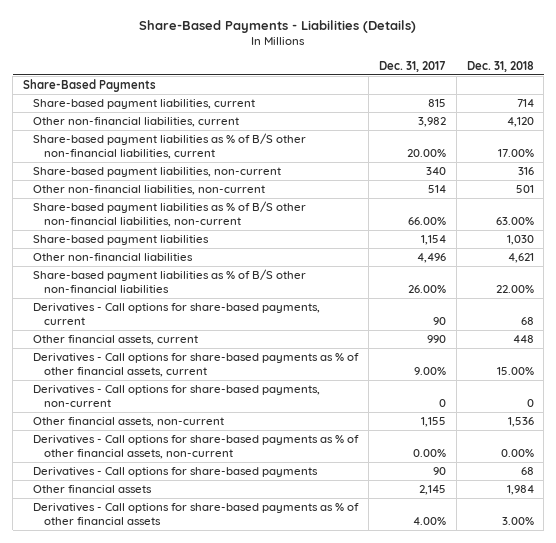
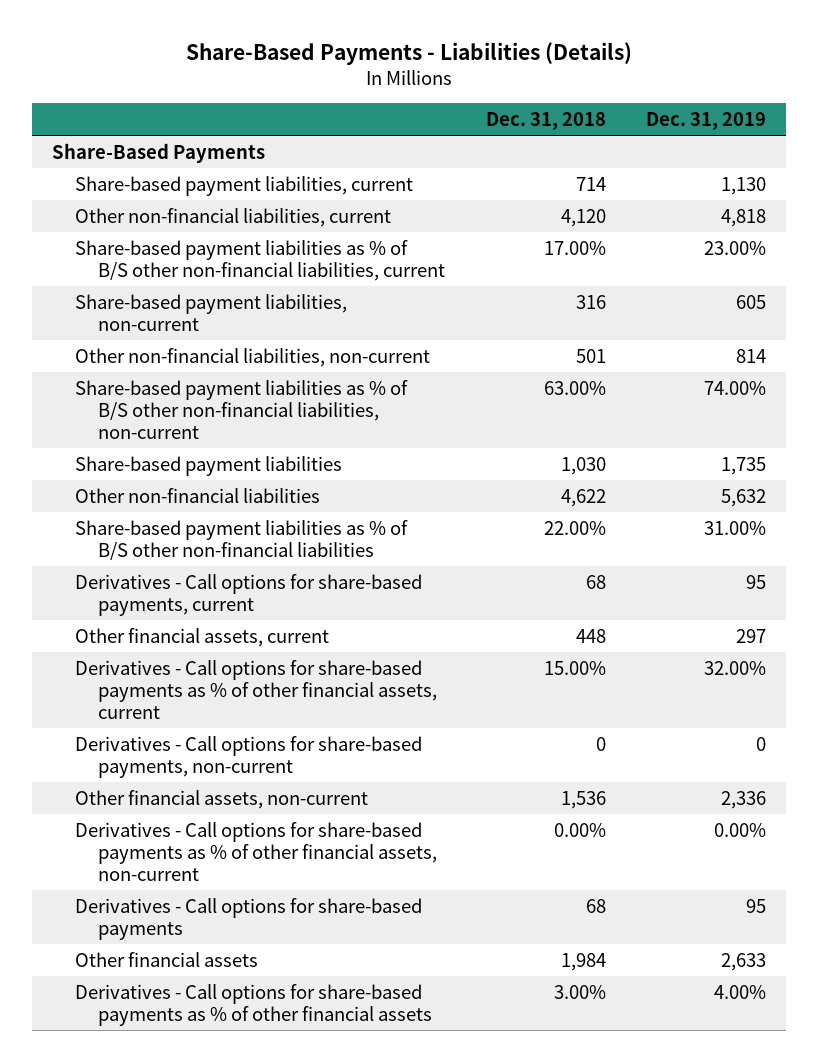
- | Dec. 31, 2017 | Dec. 31, 2018
+ | Dec. 31, 2018 | Dec. 31, 2019
- Other non-financial liabilities | 4,496 | 4,621
+ Other non-financial liabilities | 4,622 | 5,632

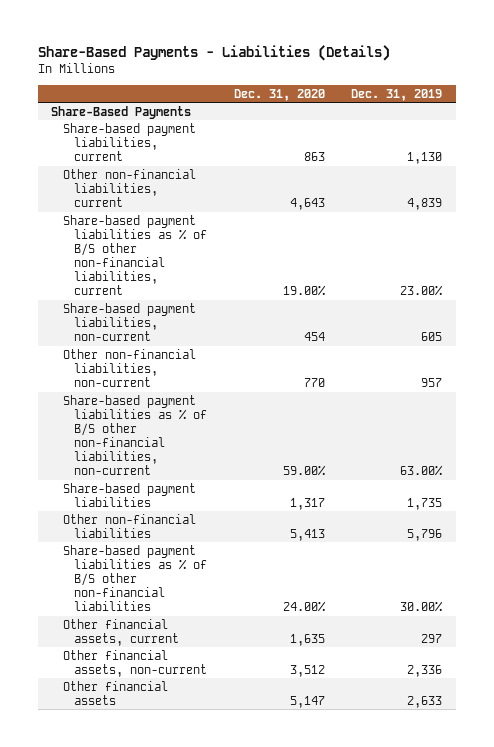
- | Dec. 31, 2018 | Dec. 31, 2019
+ | Dec. 31, 2020 | Dec. 31, 2019
- Other non-financial liabilities, current | 4,120 | 4,818
+ Other non-financial liabilities, current | 4,643 | 4,839
- Other non-financial liabilities, non-current | 501 | 814
- Share-based payment liabilities as % of B/S other non-financial liabilities, non-current | 63.00% | 74.00%
+ Other non-financial liabilities, non-current | 770 | 957
+ Share-based payment liabilities as % of B/S other non-financial liabilities, non-current | 59.00% | 63.00%
- Other non-financial liabilities | 4,622 | 5,632
- Share-based payment liabilities as % of B/S other non-financial liabilities | 22.00% | 31.00%
- Derivatives - Call options for share-based payments, current | 68 | 95
+ Other non-financial liabilities | 5,413 | 5,796
+ Share-based payment liabilities as % of B/S other non-financial liabilities | 24.00% | 30.00%
- Derivatives - Call options for share-based payments as % of other financial assets, current | 15.00% | 32.00%
- Derivatives - Call options for share-based payments, non-current | 0 | 0
- Derivatives - Call options for share-based payments as % of other financial assets, non-current | 0.00% | 0.00%
- Derivatives - Call options for share-based payments | 68 | 95
- Derivatives - Call options for share-based payments as % of other financial assets | 3.00% | 4.00%

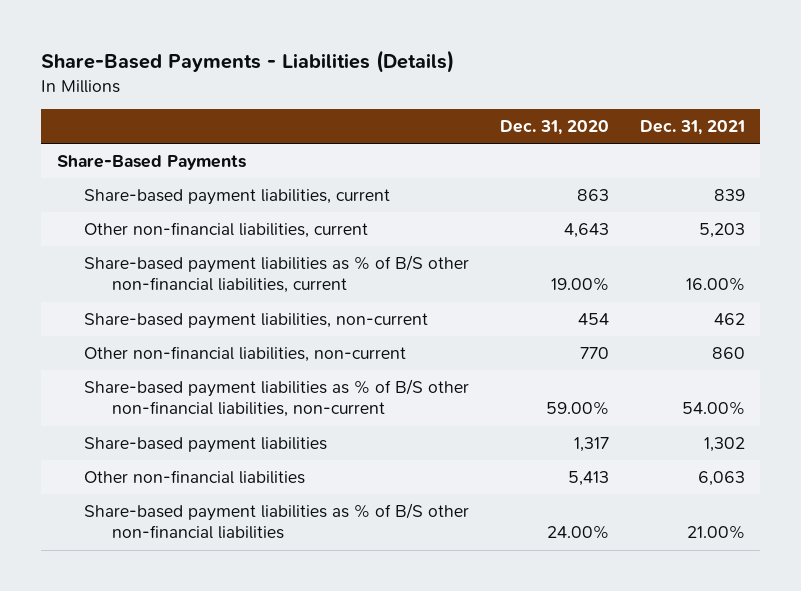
- | Dec. 31, 2020 | Dec. 31, 2019
+ | Dec. 31, 2020 | Dec. 31, 2021
- Other financial assets, current | 1,635 | 297
- Other financial assets, non-current | 3,512 | 2,336
- Other financial assets | 5,147 | 2,633

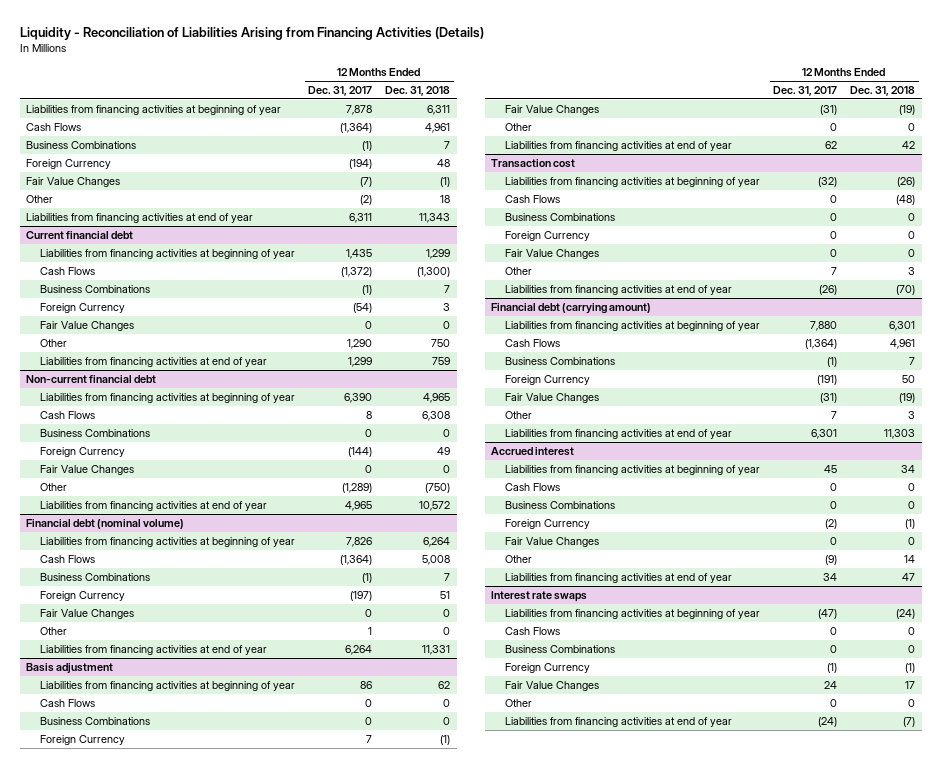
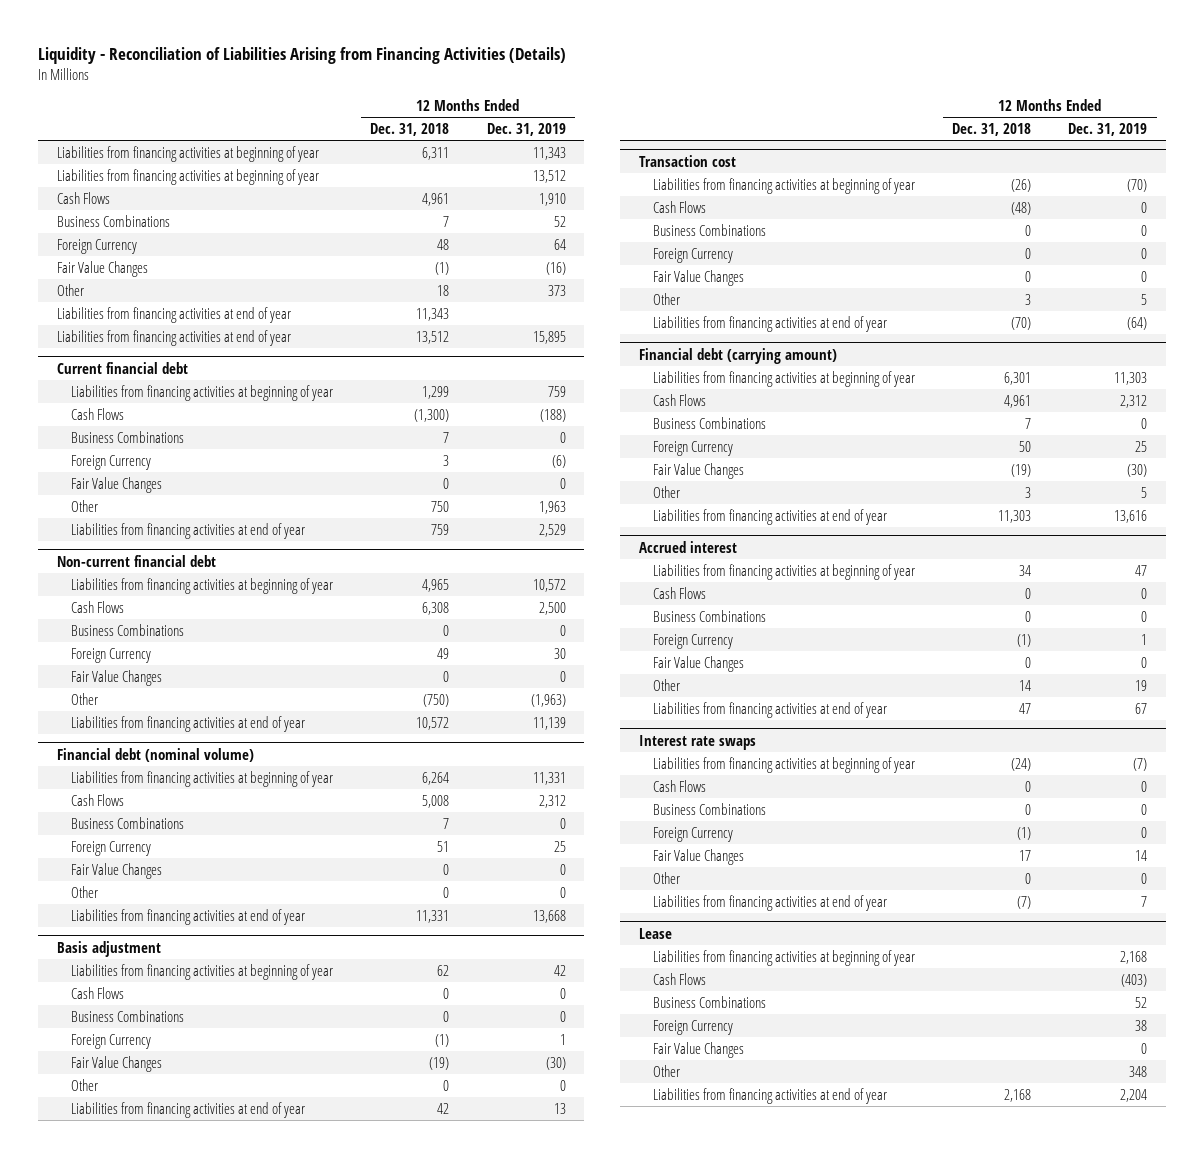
- | 12 Months Ended Dec. 31, 2017 | 12 Months Ended Dec. 31, 2018
+ | 12 Months Ended Dec. 31, 2018 | 12 Months Ended Dec. 31, 2019
+ Liabilities from financing activities at beginning of year | | 13,512
+ Liabilities from financing activities at end of year | 13,512 | 15,895
+ Lease
+ Liabilities from financing activities at beginning of year | | 2,168
+ Cash Flows | | (403)
+ Business Combinations | | 52
+ Foreign Currency | | 38
+ Fair Value Changes | | 0
+ Other | | 348
+ Liabilities from financing activities at end of year | 2,168 | 2,204

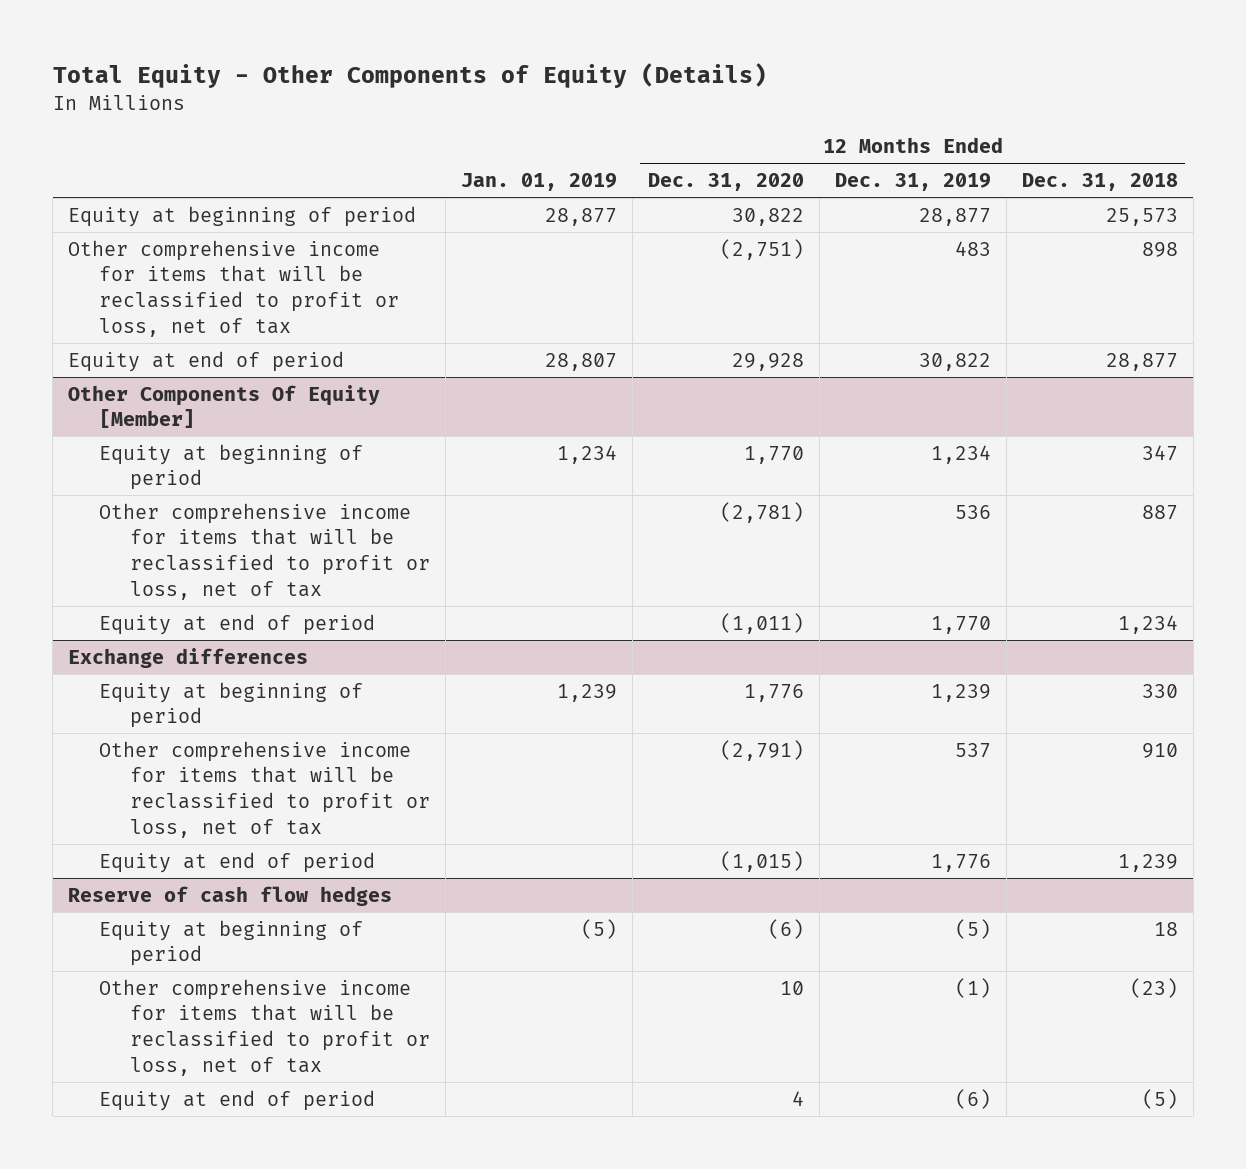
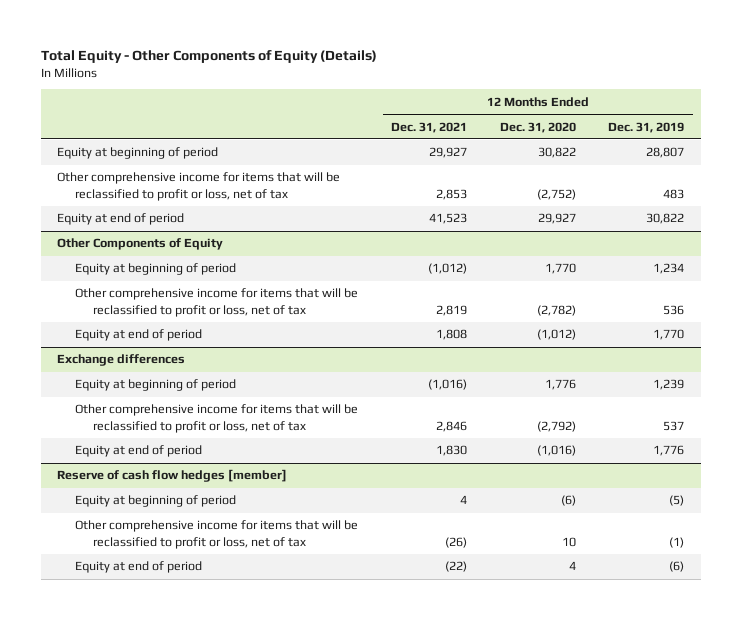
- | Jan. 01, 2019 | 12 Months Ended Dec. 31, 2020 | 12 Months Ended Dec. 31, 2019 | 12 Months Ended Dec. 31, 2018
+ | 12 Months Ended Dec. 31, 2021 | 12 Months Ended Dec. 31, 2020 | 12 Months Ended Dec. 31, 2019
- Equity at beginning of period | 28,877 | 30,822 | 28,877 | 25,573
- Other comprehensive income for items that will be reclassified to profit or loss, net of tax | | (2,751) | 483 | 898
- Equity at end of period | 28,807 | 29,928 | 30,822 | 28,877
- Other Components Of Equity [Member]
+ Equity at beginning of period | 29,927 | 30,822 | 28,807
+ Other comprehensive income for items that will be reclassified to profit or loss, net of tax | 2,853 | (2,752) | 483
+ Equity at end of period | 41,523 | 29,927 | 30,822
+ Other Components of Equity
- Other comprehensive income for items that will be reclassified to profit or loss, net of tax | | (2,781) | 536 | 887
- Equity at end of period | | (1,011) | 1,770 | 1,234
+ Other comprehensive income for items that will be reclassified to profit or loss, net of tax | 2,819 | (2,782) | 536
+ Equity at end of period | 1,808 | (1,012) | 1,770
@ Exchange differences
- Other comprehensive income for items that will be reclassified to profit or loss, net of tax | | (2,791) | 537 | 910
- Equity at end of period | | (1,015) | 1,776 | 1,239
- Reserve of cash flow hedges
@ Exchange differences
+ Other comprehensive income for items that will be reclassified to profit or loss, net of tax | 2,846 | (2,792) | 537
+ Equity at end of period | 1,830 | (1,016) | 1,776
+ Reserve of cash flow hedges [member]

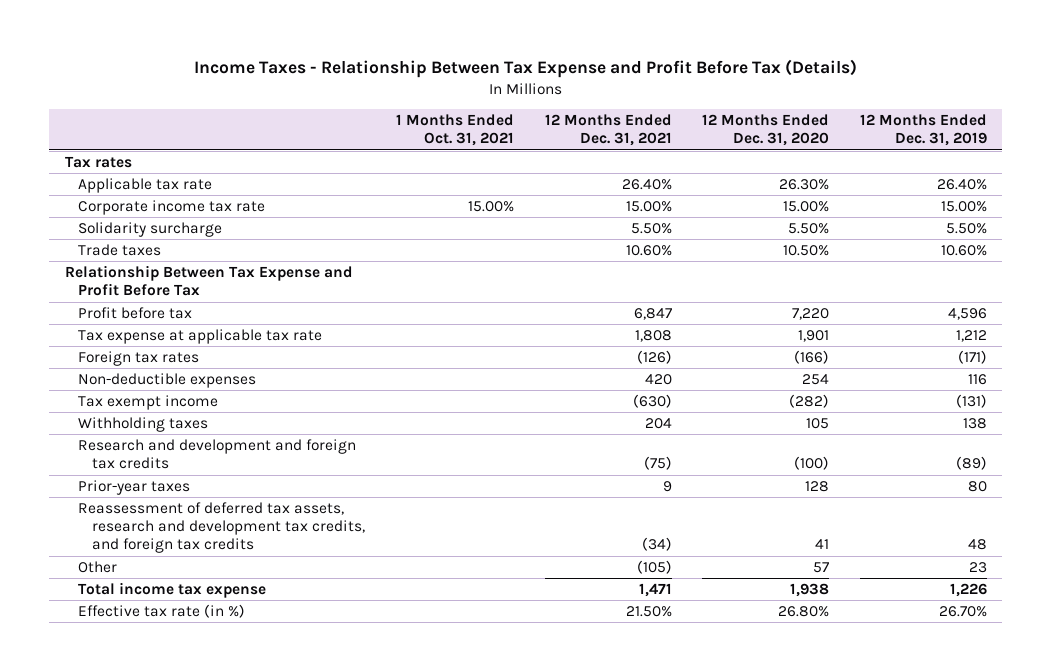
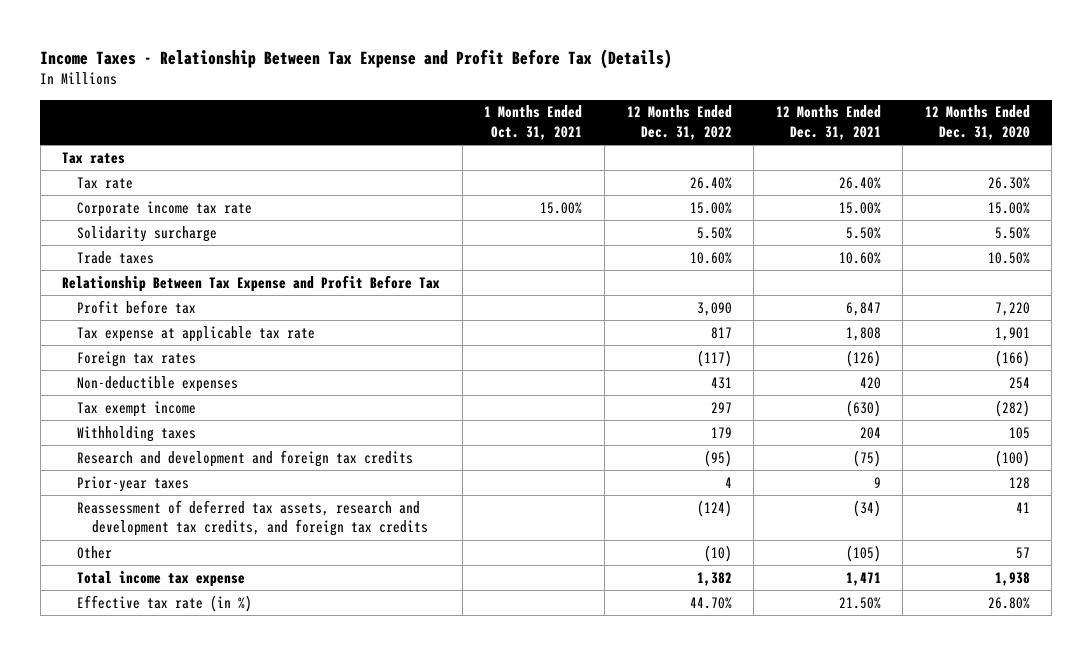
- | 1 Months Ended Oct. 31, 2021 | 12 Months Ended Dec. 31, 2021 | 12 Months Ended Dec. 31, 2020 | 12 Months Ended Dec. 31, 2019
+ | 1 Months Ended Oct. 31, 2021 | 12 Months Ended Dec. 31, 2022 | 12 Months Ended Dec. 31, 2021 | 12 Months Ended Dec. 31, 2020
- Applicable tax rate | | 26.40% | 26.30% | 26.40%
+ Tax rate | | 26.40% | 26.40% | 26.30%

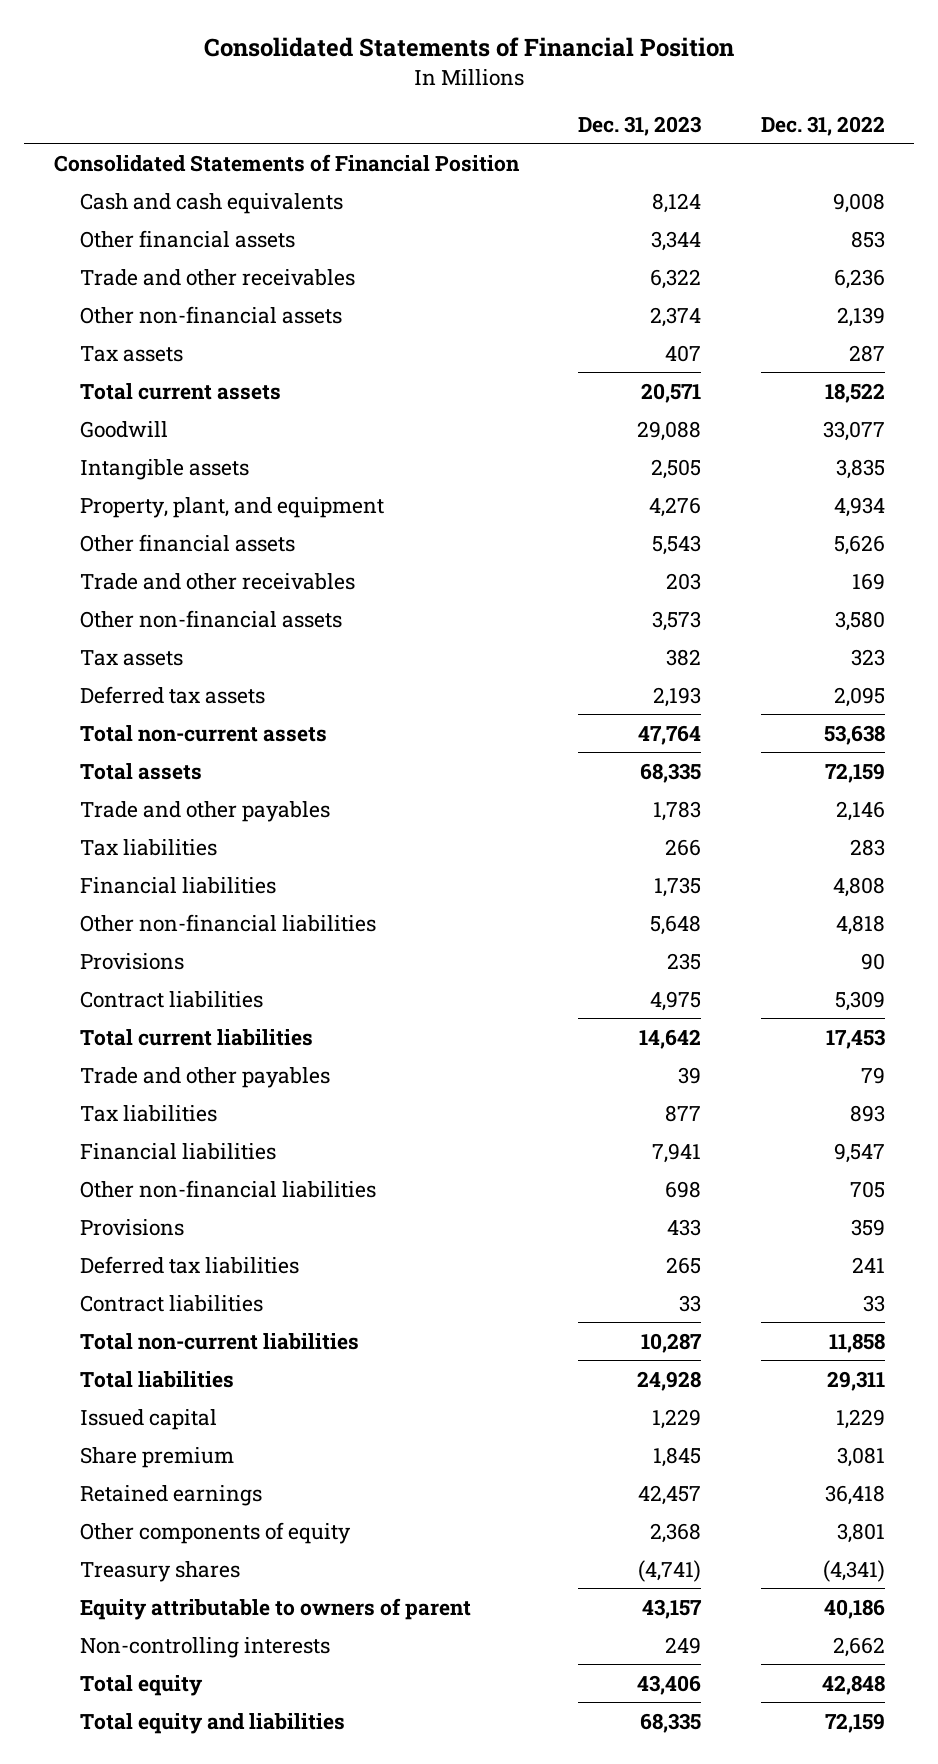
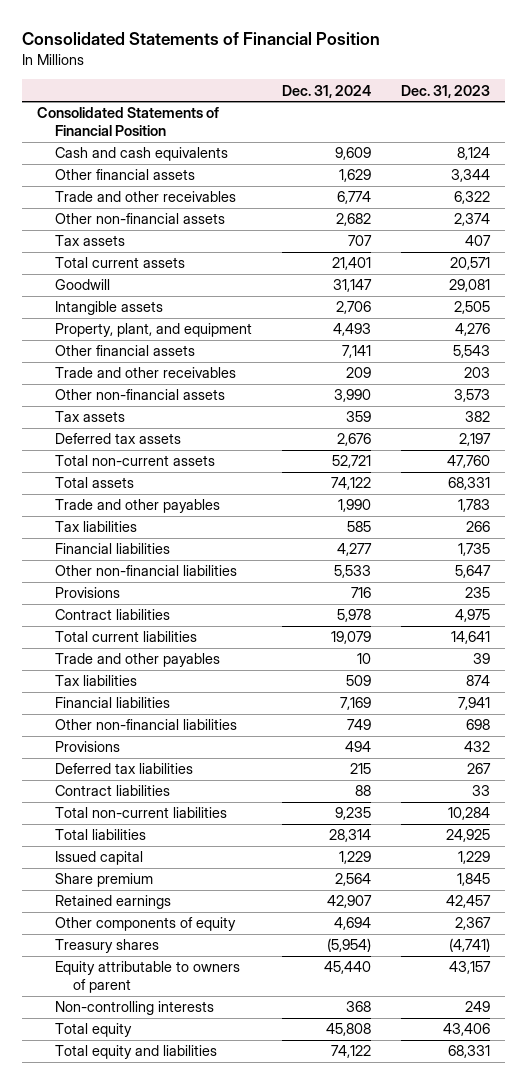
- | Dec. 31, 2023 | Dec. 31, 2022
+ | Dec. 31, 2024 | Dec. 31, 2023
- Goodwill | 29,088 | 33,077
+ Goodwill | 31,147 | 29,081
- Deferred tax assets | 2,193 | 2,095
- Total non-current assets | 47,764 | 53,638
- Total assets | 68,335 | 72,159
+ Deferred tax assets | 2,676 | 2,197
+ Total non-current assets | 52,721 | 47,760
+ Total assets | 74,122 | 68,331
- Other non-financial liabilities | 5,648 | 4,818
+ Other non-financial liabilities | 5,533 | 5,647
- Total current liabilities | 14,642 | 17,453
+ Total current liabilities | 19,079 | 14,641
- Tax liabilities | 877 | 893
+ Tax liabilities | 509 | 874
- Provisions | 433 | 359
- Deferred tax liabilities | 265 | 241
+ Provisions | 494 | 432
+ Deferred tax liabilities | 215 | 267
- Total non-current liabilities | 10,287 | 11,858
- Total liabilities | 24,928 | 29,311
+ Total non-current liabilities | 9,235 | 10,284
+ Total liabilities | 28,314 | 24,925
- Other components of equity | 2,368 | 3,801
+ Other components of equity | 4,694 | 2,367
- Total equity and liabilities | 68,335 | 72,159
+ Total equity and liabilities | 74,122 | 68,331

